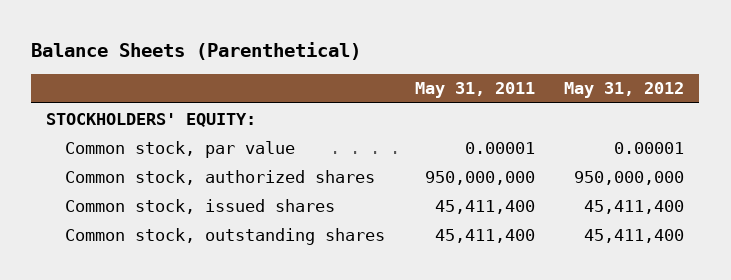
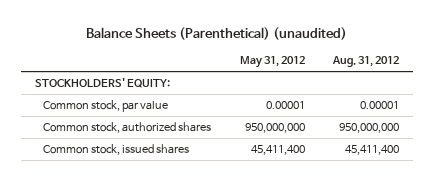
- Balance Sheets (Parenthetical)
+ Balance Sheets (Parenthetical) (unaudited)
- | May 31, 2011 | May 31, 2012
+ | May 31, 2012 | Aug. 31, 2012
- Common stock, outstanding shares | 45,411,400 | 45,411,400

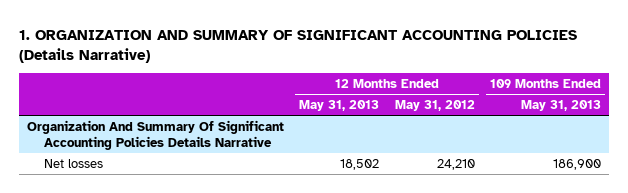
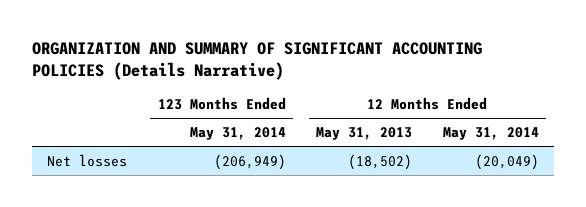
- 1. ORGANIZATION AND SUMMARY OF SIGNIFICANT ACCOUNTING POLICIES (Details Narrative)
+ ORGANIZATION AND SUMMARY OF SIGNIFICANT ACCOUNTING POLICIES (Details Narrative)
- | 12 Months Ended May 31, 2013 | 12 Months Ended May 31, 2012 | 109 Months Ended May 31, 2013
+ | 123 Months Ended May 31, 2014 | 12 Months Ended May 31, 2013 | 12 Months Ended May 31, 2014
- Organization And Summary Of Significant Accounting Policies Details Narrative
- Net losses | 18,502 | 24,210 | 186,900
+ Net losses | (206,949) | (18,502) | (20,049)

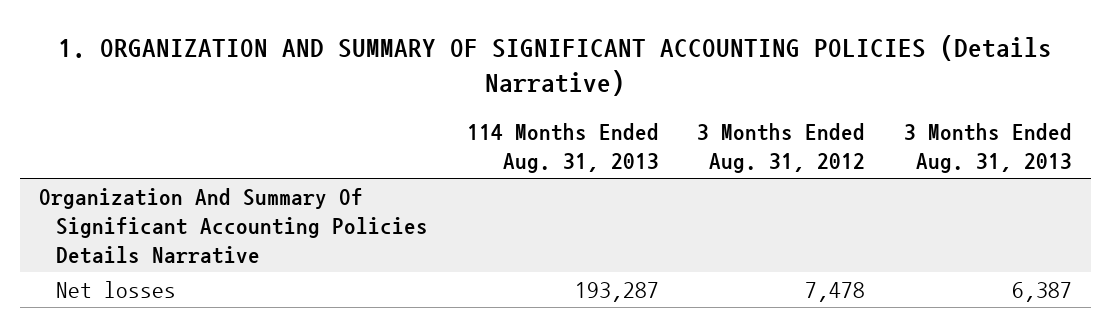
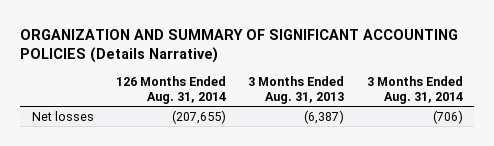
- 1. ORGANIZATION AND SUMMARY OF SIGNIFICANT ACCOUNTING POLICIES (Details Narrative)
+ ORGANIZATION AND SUMMARY OF SIGNIFICANT ACCOUNTING POLICIES (Details Narrative)
- | 114 Months Ended Aug. 31, 2013 | 3 Months Ended Aug. 31, 2012 | 3 Months Ended Aug. 31, 2013
+ | 126 Months Ended Aug. 31, 2014 | 3 Months Ended Aug. 31, 2013 | 3 Months Ended Aug. 31, 2014
- Organization And Summary Of Significant Accounting Policies Details Narrative
- Net losses | 193,287 | 7,478 | 6,387
+ Net losses | (207,655) | (6,387) | (706)

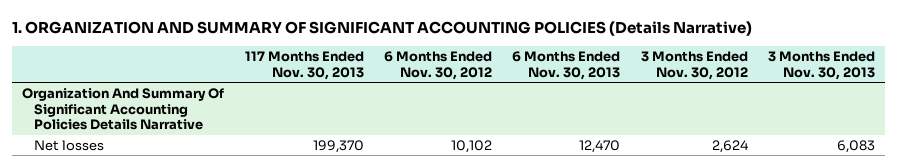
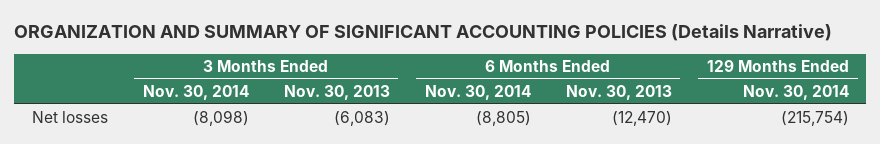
- 1. ORGANIZATION AND SUMMARY OF SIGNIFICANT ACCOUNTING POLICIES (Details Narrative)
+ ORGANIZATION AND SUMMARY OF SIGNIFICANT ACCOUNTING POLICIES (Details Narrative)
- | 117 Months Ended Nov. 30, 2013 | 6 Months Ended Nov. 30, 2012 | 6 Months Ended Nov. 30, 2013 | 3 Months Ended Nov. 30, 2012 | 3 Months Ended Nov. 30, 2013
+ | 3 Months Ended Nov. 30, 2014 | 3 Months Ended Nov. 30, 2013 | 6 Months Ended Nov. 30, 2014 | 6 Months Ended Nov. 30, 2013 | 129 Months Ended Nov. 30, 2014
- Organization And Summary Of Significant Accounting Policies Details Narrative
- Net losses | 199,370 | 10,102 | 12,470 | 2,624 | 6,083
+ Net losses | (8,098) | (6,083) | (8,805) | (12,470) | (215,754)

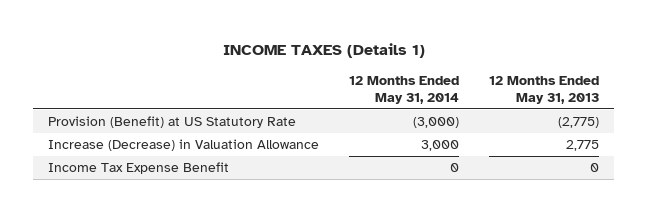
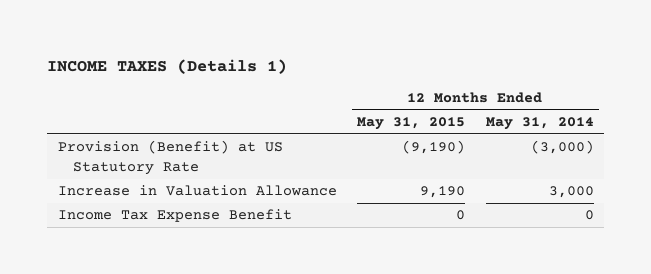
- | 12 Months Ended May 31, 2014 | 12 Months Ended May 31, 2013
+ | 12 Months Ended May 31, 2015 | 12 Months Ended May 31, 2014
- Increase (Decrease) in Valuation Allowance | 3,000 | 2,775
+ Increase in Valuation Allowance | 9,190 | 3,000

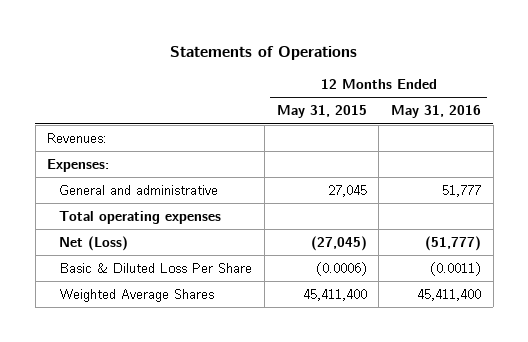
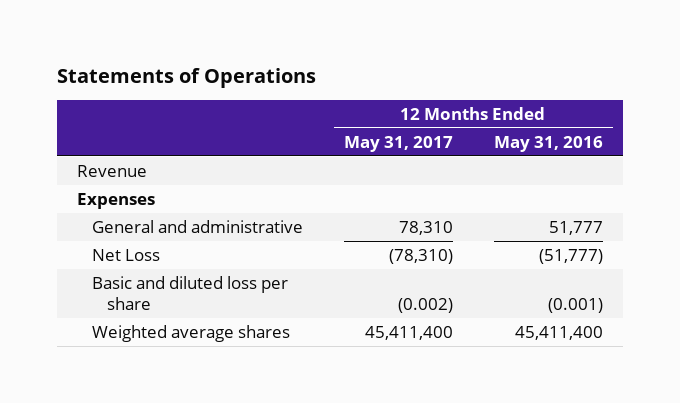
- | 12 Months Ended May 31, 2015 | 12 Months Ended May 31, 2016
+ | 12 Months Ended May 31, 2017 | 12 Months Ended May 31, 2016
- Revenues:
- Expenses:
+ Revenue
+ Expenses
- Total operating expenses
- Net (Loss) | (27,045) | (51,777)
- Basic & Diluted Loss Per Share | (0.0006) | (0.0011)
- Weighted Average Shares | 45,411,400 | 45,411,400
+ Net Loss | (78,310) | (51,777)
+ Basic and diluted loss per share | (0.002) | (0.001)
+ Weighted average shares | 45,411,400 | 45,411,400

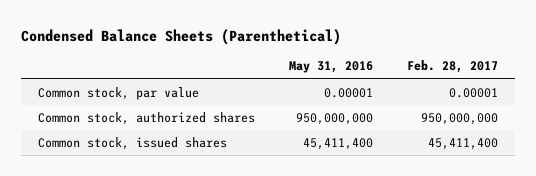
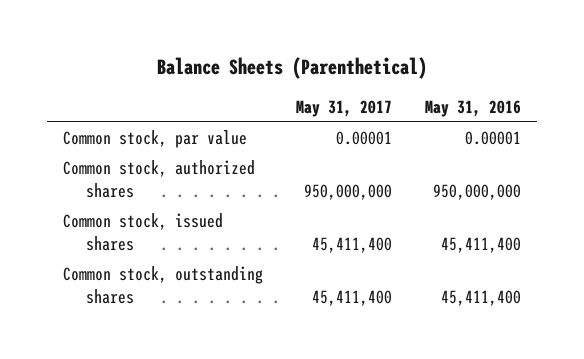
- Condensed Balance Sheets (Parenthetical)
+ Balance Sheets (Parenthetical)
- | May 31, 2016 | Feb. 28, 2017
+ | May 31, 2017 | May 31, 2016
+ Common stock, outstanding shares | 45,411,400 | 45,411,400

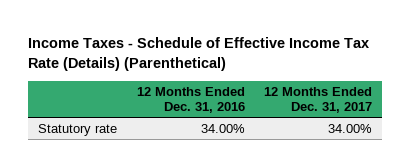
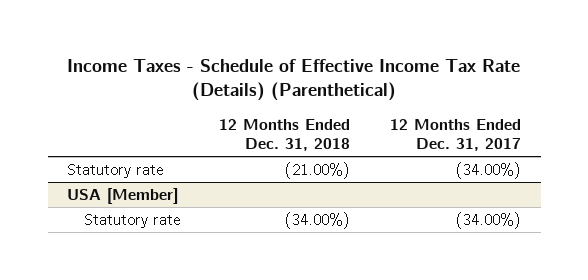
- | 12 Months Ended Dec. 31, 2016 | 12 Months Ended Dec. 31, 2017
+ | 12 Months Ended Dec. 31, 2018 | 12 Months Ended Dec. 31, 2017
- Statutory rate | 34.00% | 34.00%
+ Statutory rate | (21.00%) | (34.00%)
+ USA [Member]
+ Statutory rate | (34.00%) | (34.00%)

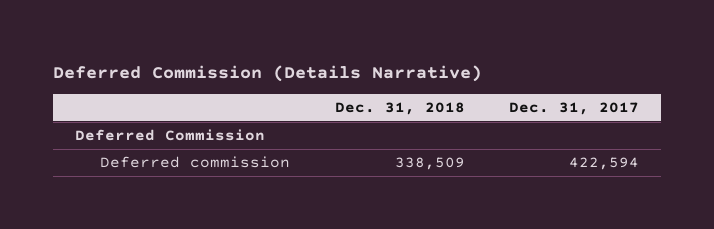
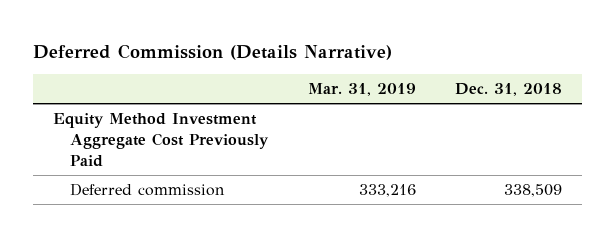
- | Dec. 31, 2018 | Dec. 31, 2017
+ | Mar. 31, 2019 | Dec. 31, 2018
- Deferred Commission
+ Equity Method Investment Aggregate Cost Previously Paid

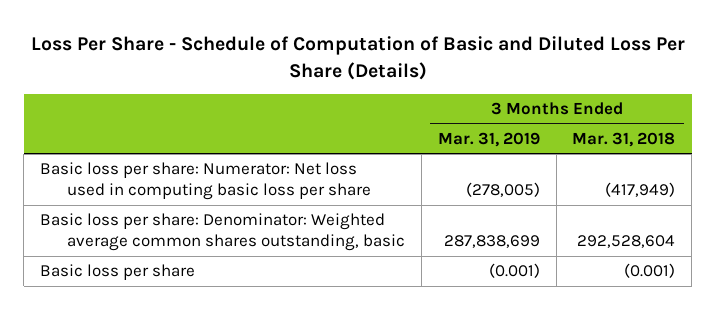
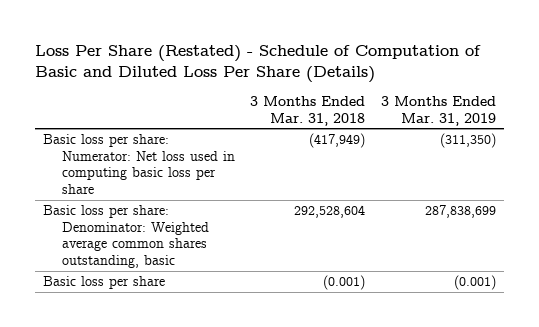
- Loss Per Share - Schedule of Computation of Basic and Diluted Loss Per Share (Details)
+ Loss Per Share (Restated) - Schedule of Computation of Basic and Diluted Loss Per Share (Details)
- | 3 Months Ended Mar. 31, 2019 | 3 Months Ended Mar. 31, 2018
+ | 3 Months Ended Mar. 31, 2018 | 3 Months Ended Mar. 31, 2019
- Basic loss per share: Numerator: Net loss used in computing basic loss per share | (278,005) | (417,949)
+ Basic loss per share: Numerator: Net loss used in computing basic loss per share | (417,949) | (311,350)

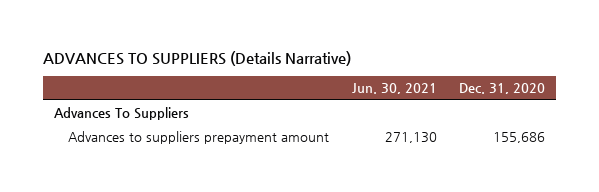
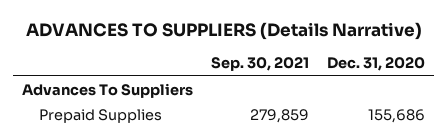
- | Jun. 30, 2021 | Dec. 31, 2020
+ | Sep. 30, 2021 | Dec. 31, 2020
- Advances to suppliers prepayment amount | 271,130 | 155,686
+ Prepaid Supplies | 279,859 | 155,686

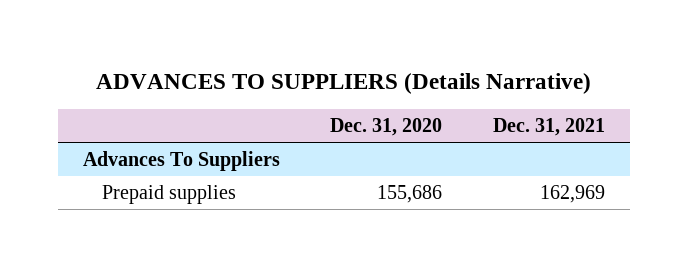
- | Sep. 30, 2021 | Dec. 31, 2020
+ | Dec. 31, 2020 | Dec. 31, 2021
- Prepaid Supplies | 279,859 | 155,686
+ Prepaid supplies | 155,686 | 162,969

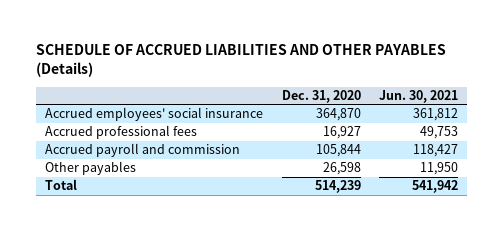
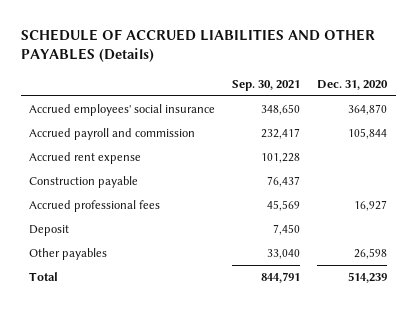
- | Dec. 31, 2020 | Jun. 30, 2021
+ | Sep. 30, 2021 | Dec. 31, 2020
+ Accrued rent expense | 101,228 |
+ Construction payable | 76,437 |
moved down: Accrued professional fees | 45,569 | 16,927
+ Deposit | 7,450 |

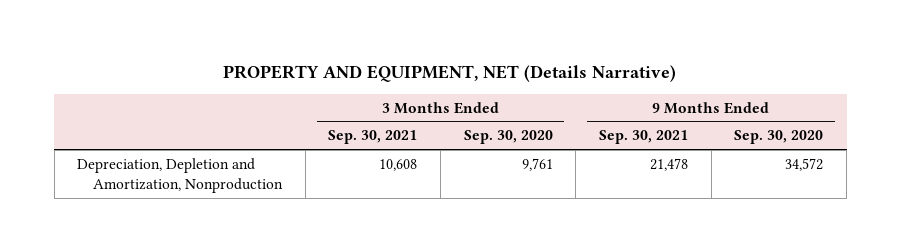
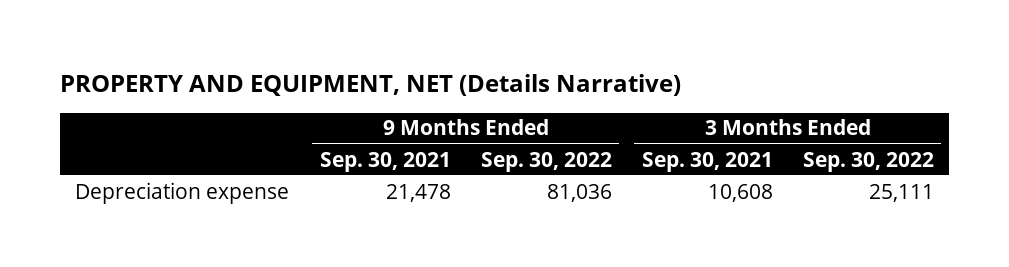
- | 3 Months Ended Sep. 30, 2021 | 3 Months Ended Sep. 30, 2020 | 9 Months Ended Sep. 30, 2021 | 9 Months Ended Sep. 30, 2020
+ | 9 Months Ended Sep. 30, 2021 | 9 Months Ended Sep. 30, 2022 | 3 Months Ended Sep. 30, 2021 | 3 Months Ended Sep. 30, 2022
- Depreciation, Depletion and Amortization, Nonproduction | 10,608 | 9,761 | 21,478 | 34,572
+ Depreciation expense | 21,478 | 81,036 | 10,608 | 25,111

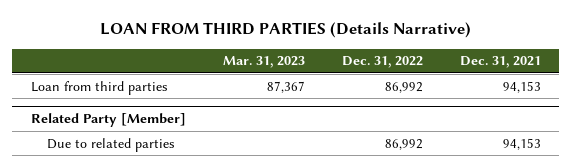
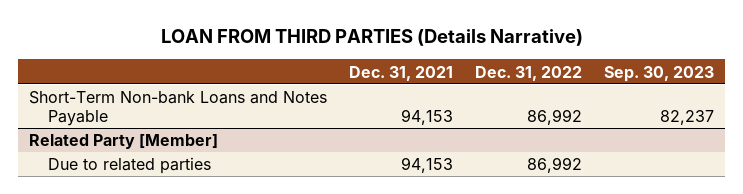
- | Mar. 31, 2023 | Dec. 31, 2022 | Dec. 31, 2021
+ | Dec. 31, 2021 | Dec. 31, 2022 | Sep. 30, 2023
- Loan from third parties | 87,367 | 86,992 | 94,153
+ Short-Term Non-bank Loans and Notes Payable | 94,153 | 86,992 | 82,237

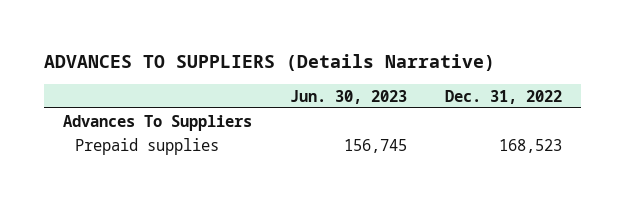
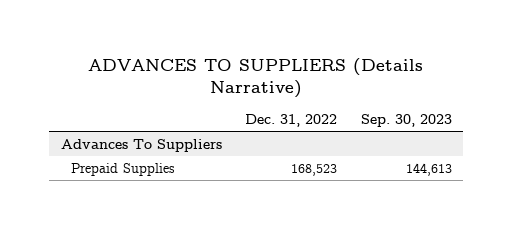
- | Jun. 30, 2023 | Dec. 31, 2022
+ | Dec. 31, 2022 | Sep. 30, 2023
- Prepaid supplies | 156,745 | 168,523
+ Prepaid Supplies | 168,523 | 144,613

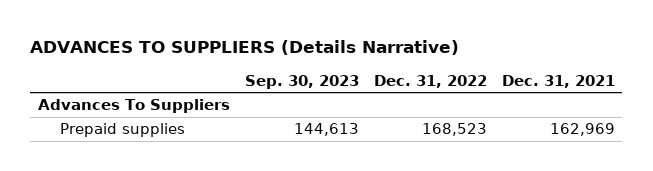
- | Dec. 31, 2022 | Sep. 30, 2023
+ | Sep. 30, 2023 | Dec. 31, 2022 | Dec. 31, 2021
- Prepaid Supplies | 168,523 | 144,613
+ Prepaid supplies | 144,613 | 168,523 | 162,969

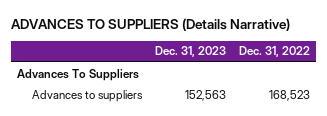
- | Sep. 30, 2023 | Dec. 31, 2022 | Dec. 31, 2021
+ | Dec. 31, 2023 | Dec. 31, 2022
- Prepaid supplies | 144,613 | 168,523 | 162,969
+ Advances to suppliers | 152,563 | 168,523

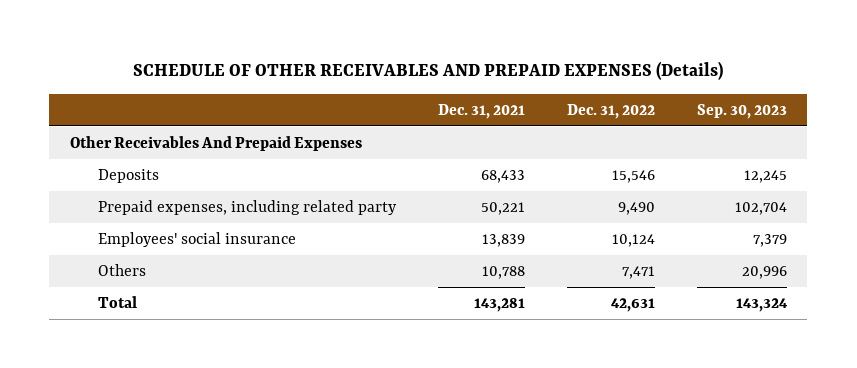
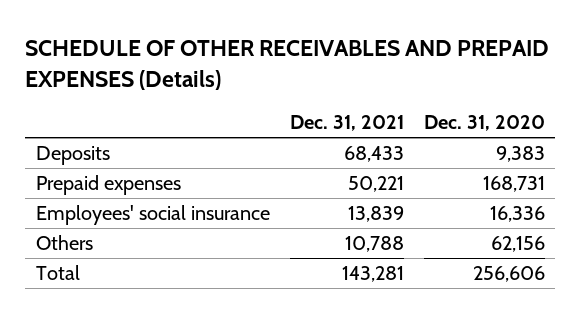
- | Dec. 31, 2021 | Dec. 31, 2022 | Sep. 30, 2023
+ | Dec. 31, 2021 | Dec. 31, 2020
- Other Receivables And Prepaid Expenses
- Prepaid expenses, including related party | 50,221 | 9,490 | 102,704
+ Prepaid expenses | 50,221 | 168,731

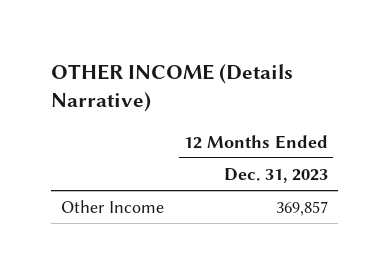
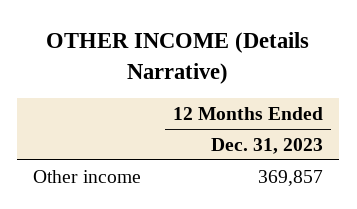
- Other Income | 369,857
+ Other income | 369,857

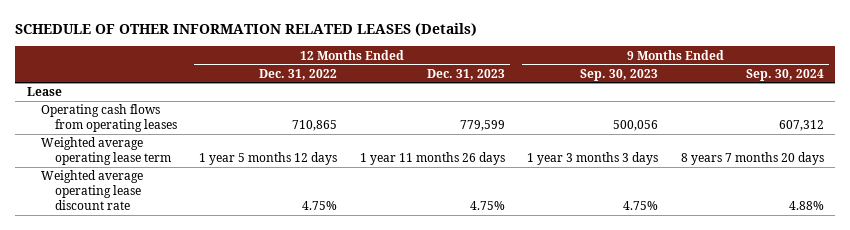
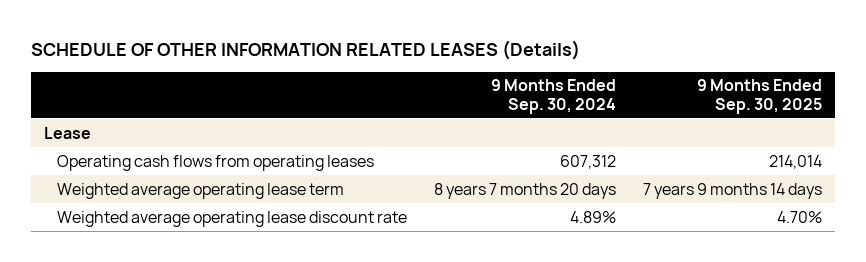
- | 12 Months Ended Dec. 31, 2022 | 12 Months Ended Dec. 31, 2023 | 9 Months Ended Sep. 30, 2023 | 9 Months Ended Sep. 30, 2024
+ | 9 Months Ended Sep. 30, 2024 | 9 Months Ended Sep. 30, 2025
- Weighted average operating lease discount rate | 4.75% | 4.75% | 4.75% | 4.88%
+ Weighted average operating lease discount rate | 4.89% | 4.70%

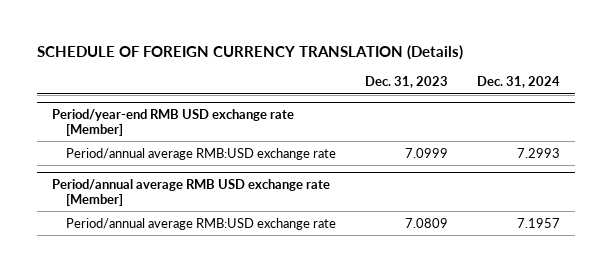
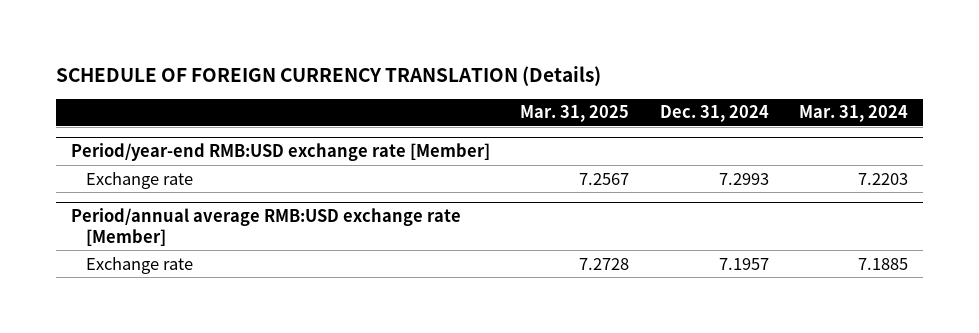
- | Dec. 31, 2023 | Dec. 31, 2024
+ | Mar. 31, 2025 | Dec. 31, 2024 | Mar. 31, 2024
- Period/year-end RMB USD exchange rate [Member]
- Period/annual average RMB:USD exchange rate | 7.0999 | 7.2993
- Period/annual average RMB USD exchange rate [Member]
- Period/annual average RMB:USD exchange rate | 7.0809 | 7.1957
+ Period/year-end RMB:USD exchange rate [Member]
+ Exchange rate | 7.2567 | 7.2993 | 7.2203
+ Period/annual average RMB:USD exchange rate [Member]
+ Exchange rate | 7.2728 | 7.1957 | 7.1885

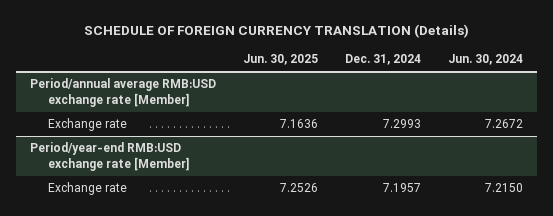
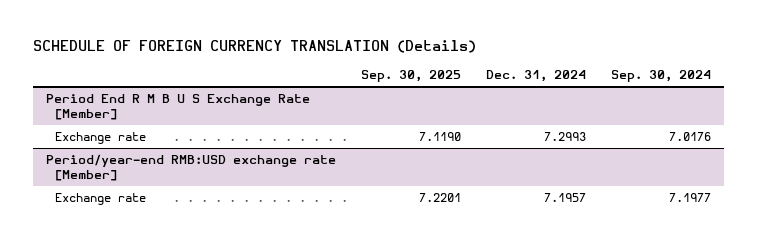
- | Jun. 30, 2025 | Dec. 31, 2024 | Jun. 30, 2024
+ | Sep. 30, 2025 | Dec. 31, 2024 | Sep. 30, 2024
- Period/annual average RMB:USD exchange rate [Member]
+ Period End R M B U S Exchange Rate [Member]

